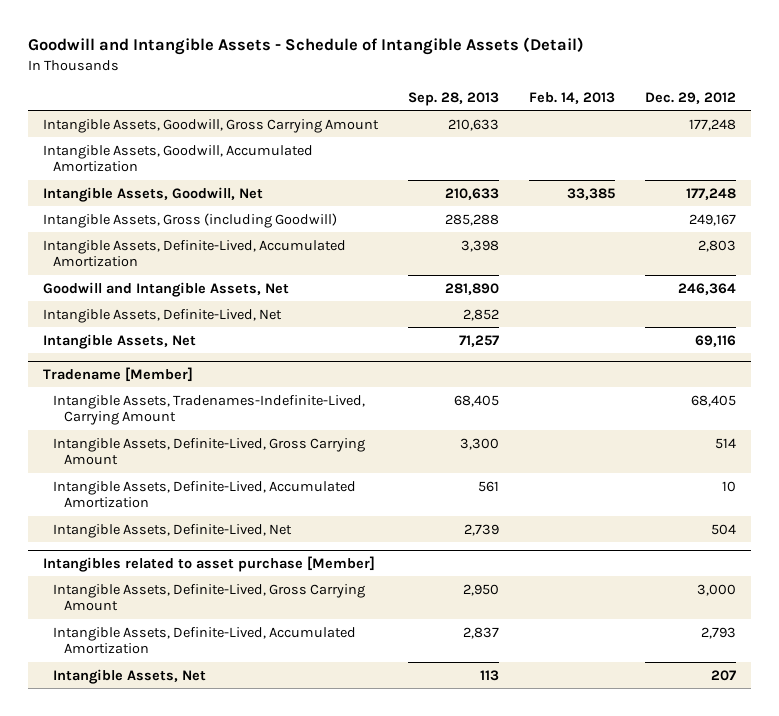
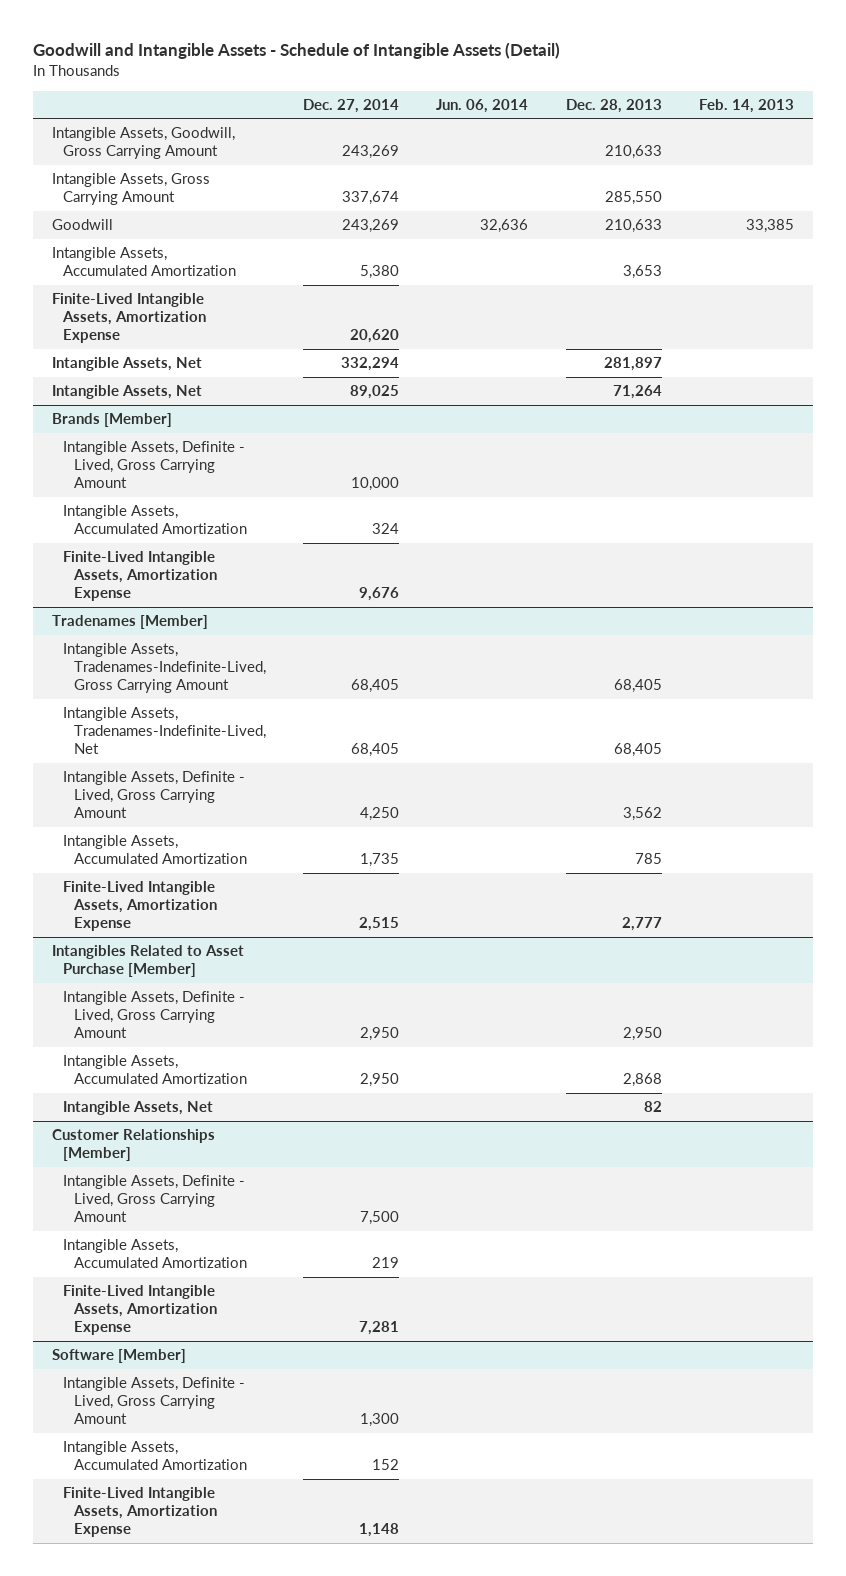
- | Sep. 28, 2013 | Feb. 14, 2013 | Dec. 29, 2012
+ | Dec. 27, 2014 | Jun. 06, 2014 | Dec. 28, 2013 | Feb. 14, 2013
- Intangible Assets, Goodwill, Accumulated Amortization
- Intangible Assets, Goodwill, Net | 210,633 | 33,385 | 177,248
- Intangible Assets, Gross (including Goodwill) | 285,288 | | 249,167
- Intangible Assets, Definite-Lived, Accumulated Amortization | 3,398 | | 2,803
- Goodwill and Intangible Assets, Net | 281,890 | | 246,364
- Intangible Assets, Definite-Lived, Net | 2,852 | |
+ Intangible Assets, Gross Carrying Amount | 337,674 | | 285,550 |
+ Goodwill | 243,269 | 32,636 | 210,633 | 33,385
+ Intangible Assets, Accumulated Amortization | 5,380 | | 3,653 |
+ Finite-Lived Intangible Assets, Amortization Expense | 20,620 | | |
- Tradename [Member]
- Intangible Assets, Tradenames-Indefinite-Lived, Carrying Amount | 68,405 | | 68,405
- Intangible Assets, Definite-Lived, Gross Carrying Amount | 3,300 | | 514
- Intangible Assets, Definite-Lived, Accumulated Amortization | 561 | | 10
- Intangible Assets, Definite-Lived, Net | 2,739 | | 504
- Intangibles related to asset purchase [Member]
- Intangible Assets, Definite-Lived, Gross Carrying Amount | 2,950 | | 3,000
- Intangible Assets, Definite-Lived, Accumulated Amortization | 2,837 | | 2,793
+ Intangible Assets, Net | 89,025 | | 71,264 |
+ Brands [Member]
+ Intangible Assets, Definite - Lived, Gross Carrying Amount | 10,000 | | |
+ Intangible Assets, Accumulated Amortization | 324 | | |
+ Finite-Lived Intangible Assets, Amortization Expense | 9,676 | | |
+ Tradenames [Member]
+ Intangible Assets, Tradenames-Indefinite-Lived, Gross Carrying Amount | 68,405 | | 68,405 |
+ Intangible Assets, Tradenames-Indefinite-Lived, Net | 68,405 | | 68,405 |
+ Intangible Assets, Definite - Lived, Gross Carrying Amount | 4,250 | | 3,562 |
+ Intangible Assets, Accumulated Amortization | 1,735 | | 785 |
+ Finite-Lived Intangible Assets, Amortization Expense | 2,515 | | 2,777 |
+ Intangibles Related to Asset Purchase [Member]
+ Intangible Assets, Definite - Lived, Gross Carrying Amount | 2,950 | | 2,950 |
+ Intangible Assets, Accumulated Amortization | 2,950 | | 2,868 |
+ Customer Relationships [Member]
+ Intangible Assets, Definite - Lived, Gross Carrying Amount | 7,500 | | |
+ Intangible Assets, Accumulated Amortization | 219 | | |
+ Finite-Lived Intangible Assets, Amortization Expense | 7,281 | | |
+ Software [Member]
+ Intangible Assets, Definite - Lived, Gross Carrying Amount | 1,300 | | |
+ Intangible Assets, Accumulated Amortization | 152 | | |
+ Finite-Lived Intangible Assets, Amortization Expense | 1,148 | | |

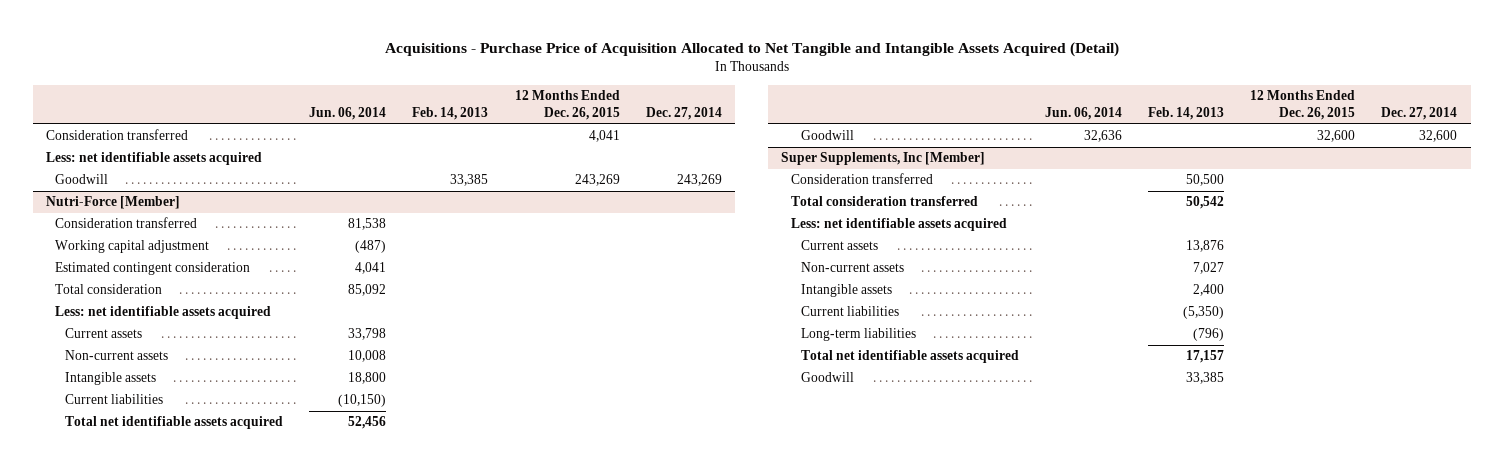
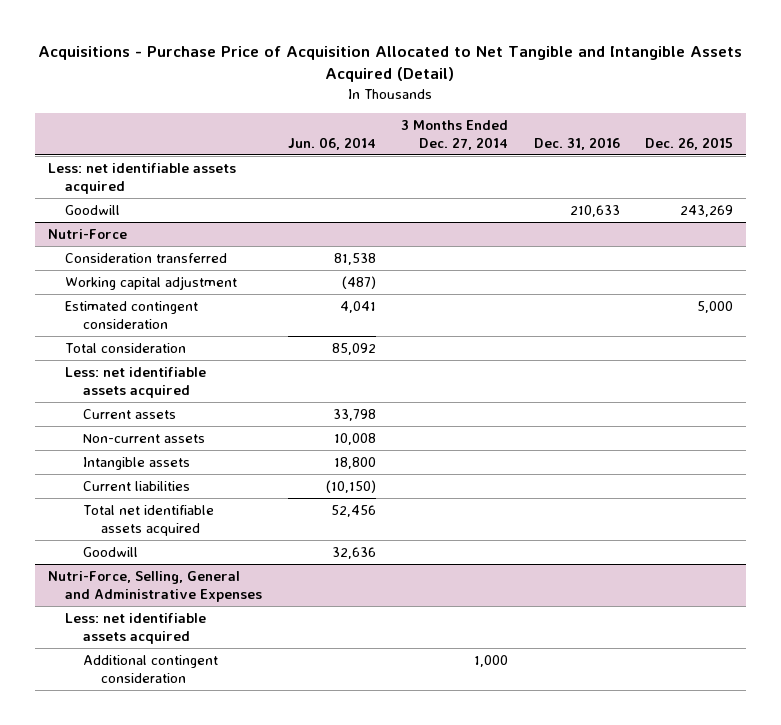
- | Jun. 06, 2014 | Feb. 14, 2013 | 12 Months Ended Dec. 26, 2015 | Dec. 27, 2014
+ | Jun. 06, 2014 | 3 Months Ended Dec. 27, 2014 | Dec. 31, 2016 | Dec. 26, 2015
- Consideration transferred | | | 4,041 |
- Nutri-Force [Member]
+ Nutri-Force
- Super Supplements, Inc [Member]
- Consideration transferred | | 50,500 | |
- Total consideration transferred | | 50,542 | |
- Less: net identifiable assets acquired
- Current assets | | 13,876 | |
- Non-current assets | | 7,027 | |
- Intangible assets | | 2,400 | |
- Current liabilities | | (5,350) | |
- Long-term liabilities | | (796) | |
- Total net identifiable assets acquired | | 17,157 | |
- Goodwill | | 33,385 | |
+ Nutri-Force, Selling, General and Administrative Expenses
+ Less: net identifiable assets acquired
+ Additional contingent consideration | | 1,000 | |

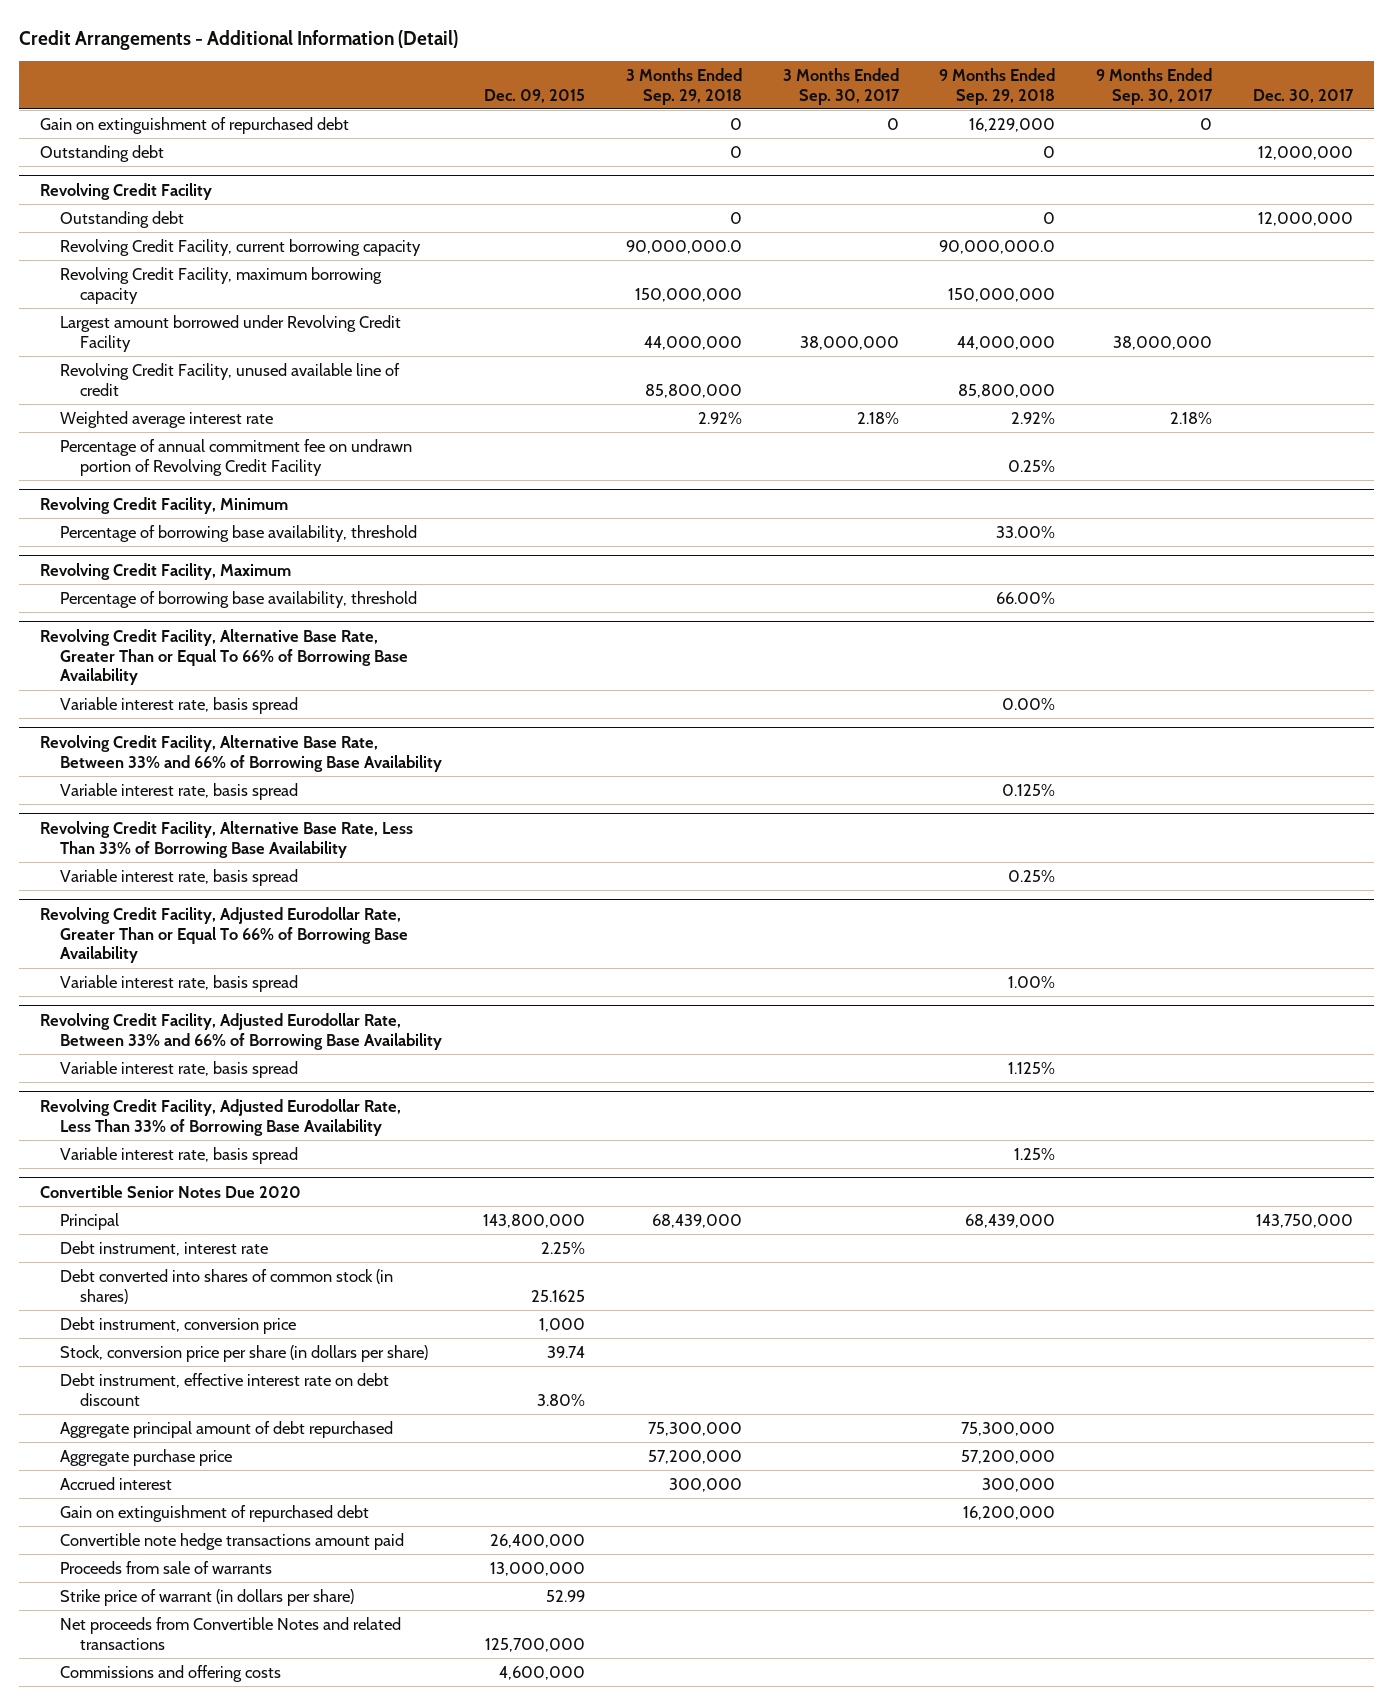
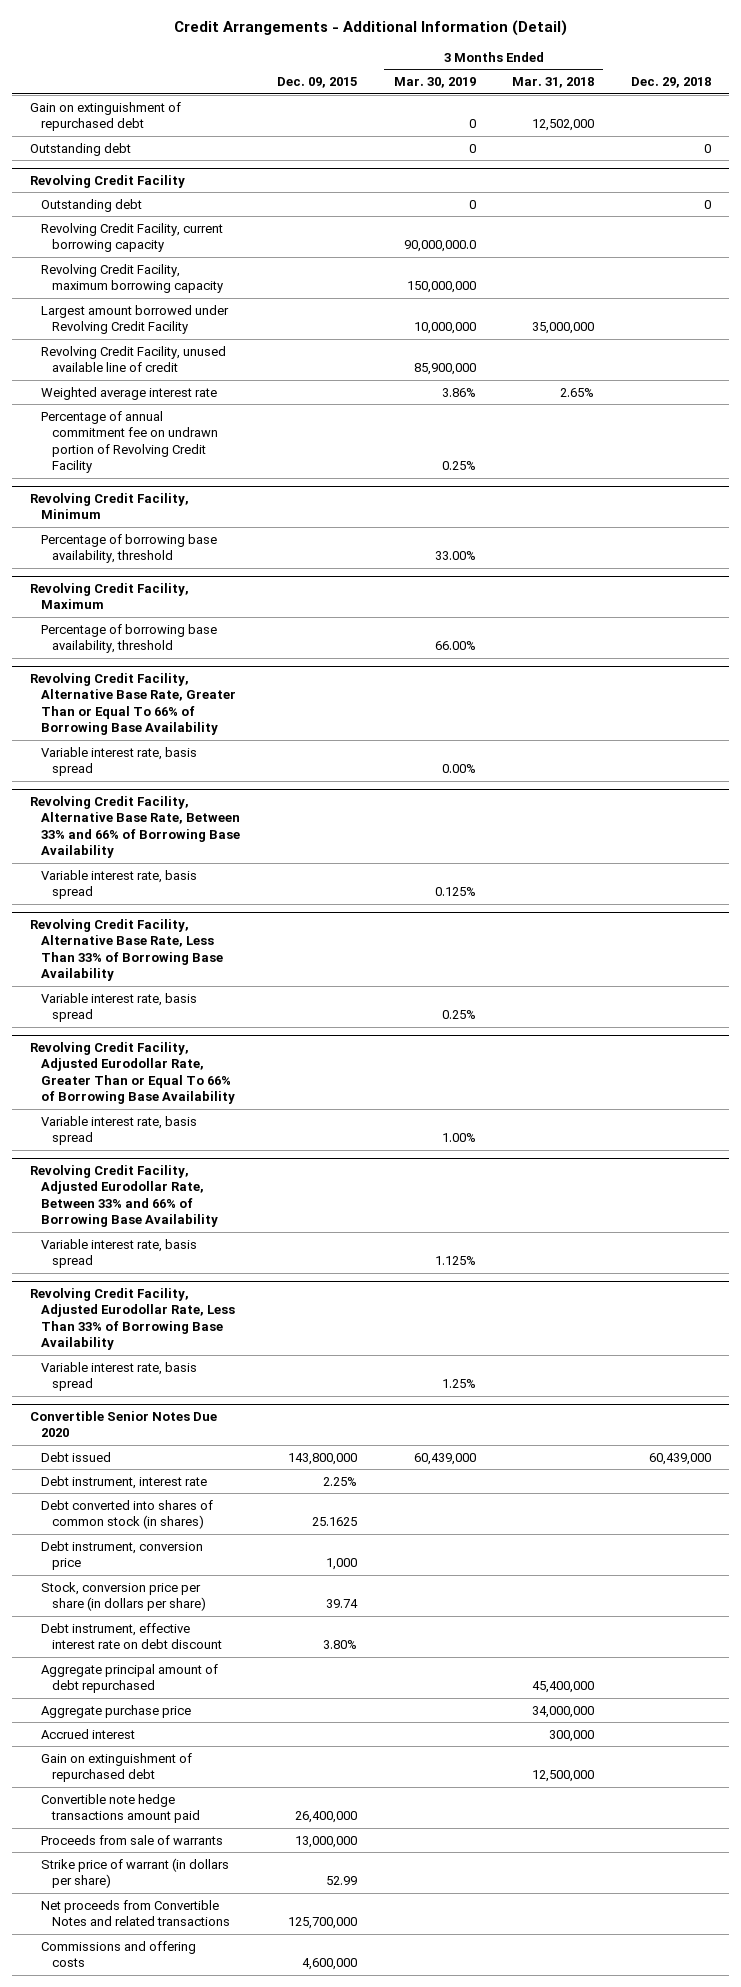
- | Dec. 09, 2015 | 3 Months Ended Sep. 29, 2018 | 3 Months Ended Sep. 30, 2017 | 9 Months Ended Sep. 29, 2018 | 9 Months Ended Sep. 30, 2017 | Dec. 30, 2017
+ | Dec. 09, 2015 | 3 Months Ended Mar. 30, 2019 | 3 Months Ended Mar. 31, 2018 | Dec. 29, 2018
@ Convertible Senior Notes Due 2020
- Principal | 143,800,000 | 68,439,000 | | 68,439,000 | | 143,750,000
+ Debt issued | 143,800,000 | 60,439,000 | | 60,439,000

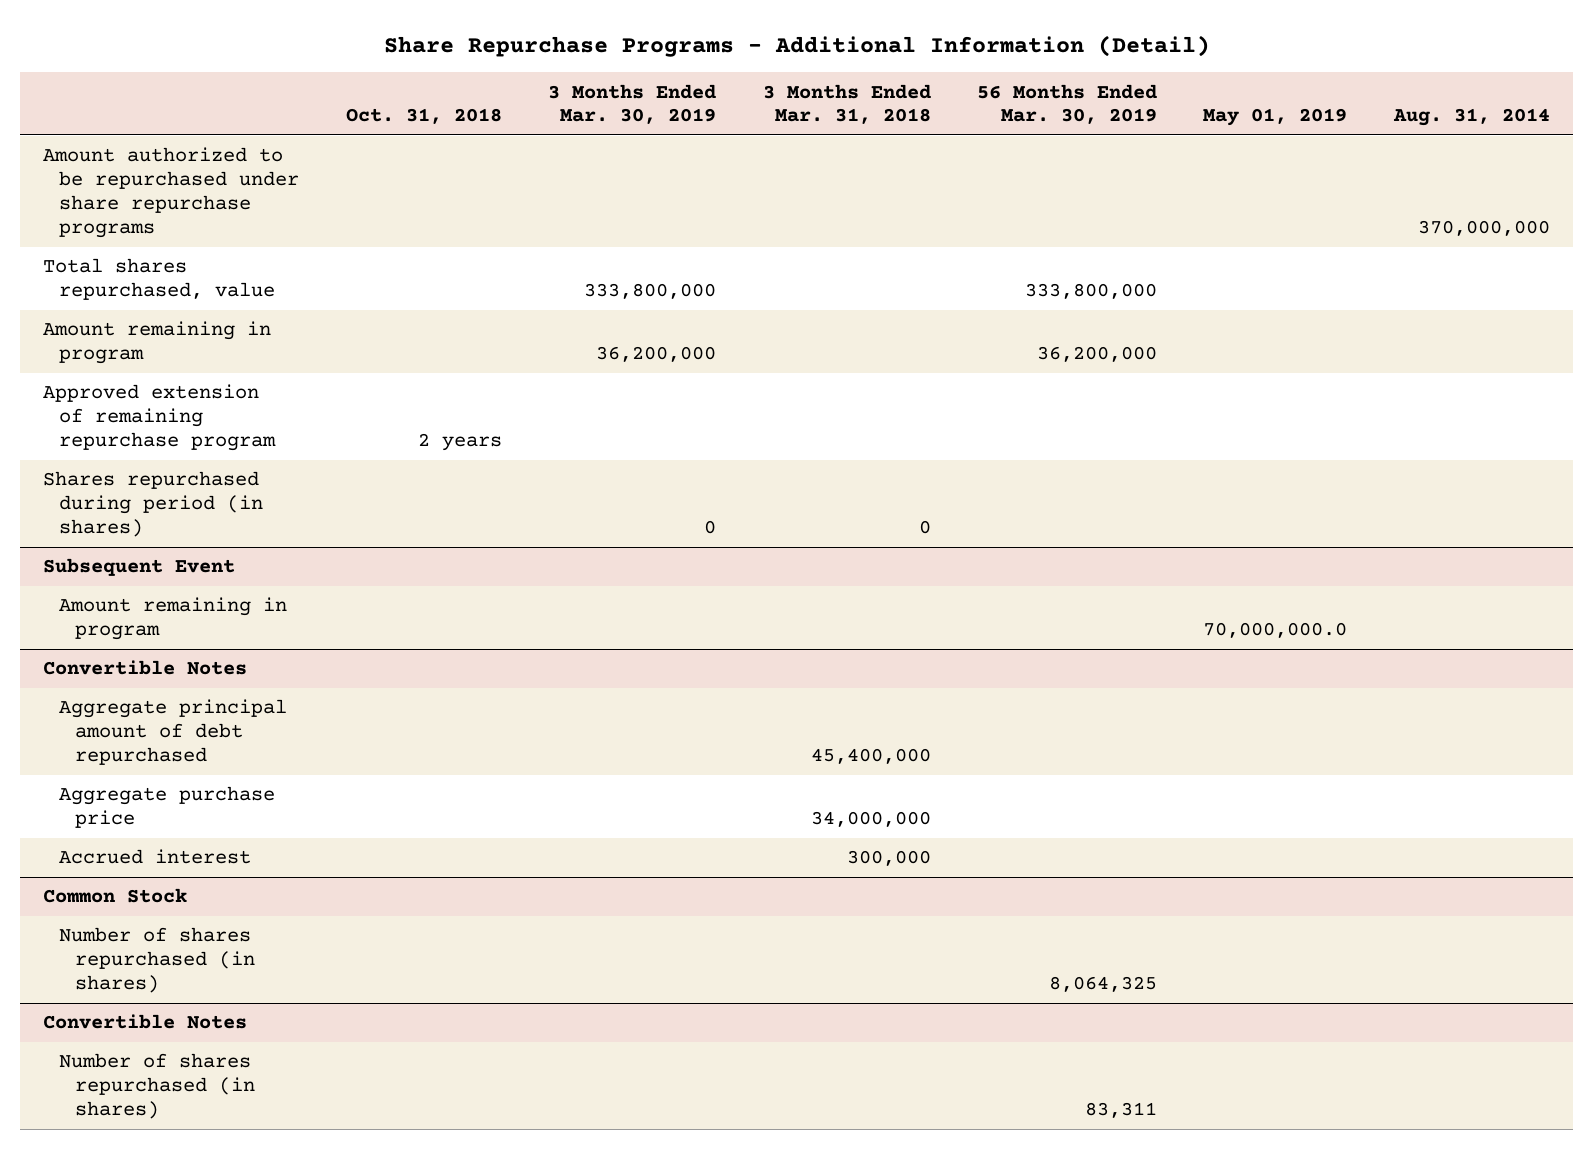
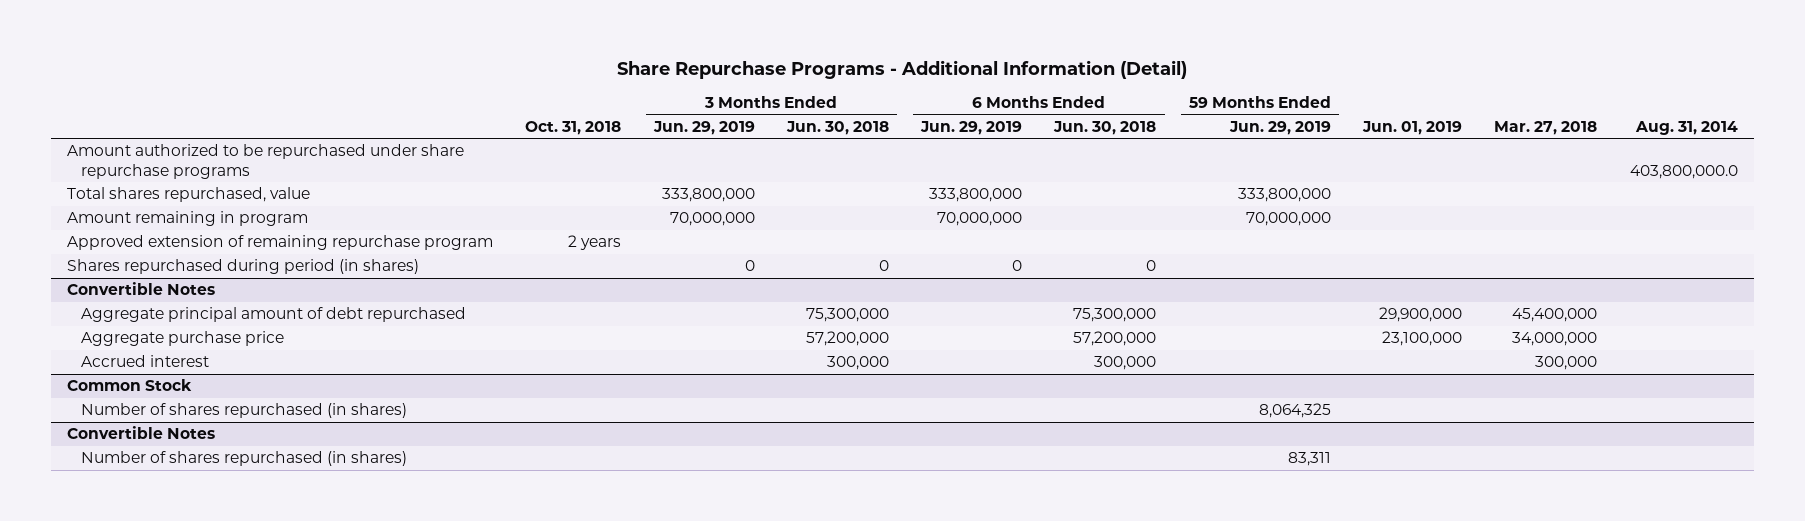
- | Oct. 31, 2018 | 3 Months Ended Mar. 30, 2019 | 3 Months Ended Mar. 31, 2018 | 56 Months Ended Mar. 30, 2019 | May 01, 2019 | Aug. 31, 2014
+ | Oct. 31, 2018 | 3 Months Ended Jun. 29, 2019 | 3 Months Ended Jun. 30, 2018 | 6 Months Ended Jun. 29, 2019 | 6 Months Ended Jun. 30, 2018 | 59 Months Ended Jun. 29, 2019 | Jun. 01, 2019 | Mar. 27, 2018 | Aug. 31, 2014
- Amount authorized to be repurchased under share repurchase programs | | | | | | 370,000,000
+ Amount authorized to be repurchased under share repurchase programs | | | | | | | | | 403,800,000.0
- Subsequent Event
- Amount remaining in program | | | | | 70,000,000.0 |

